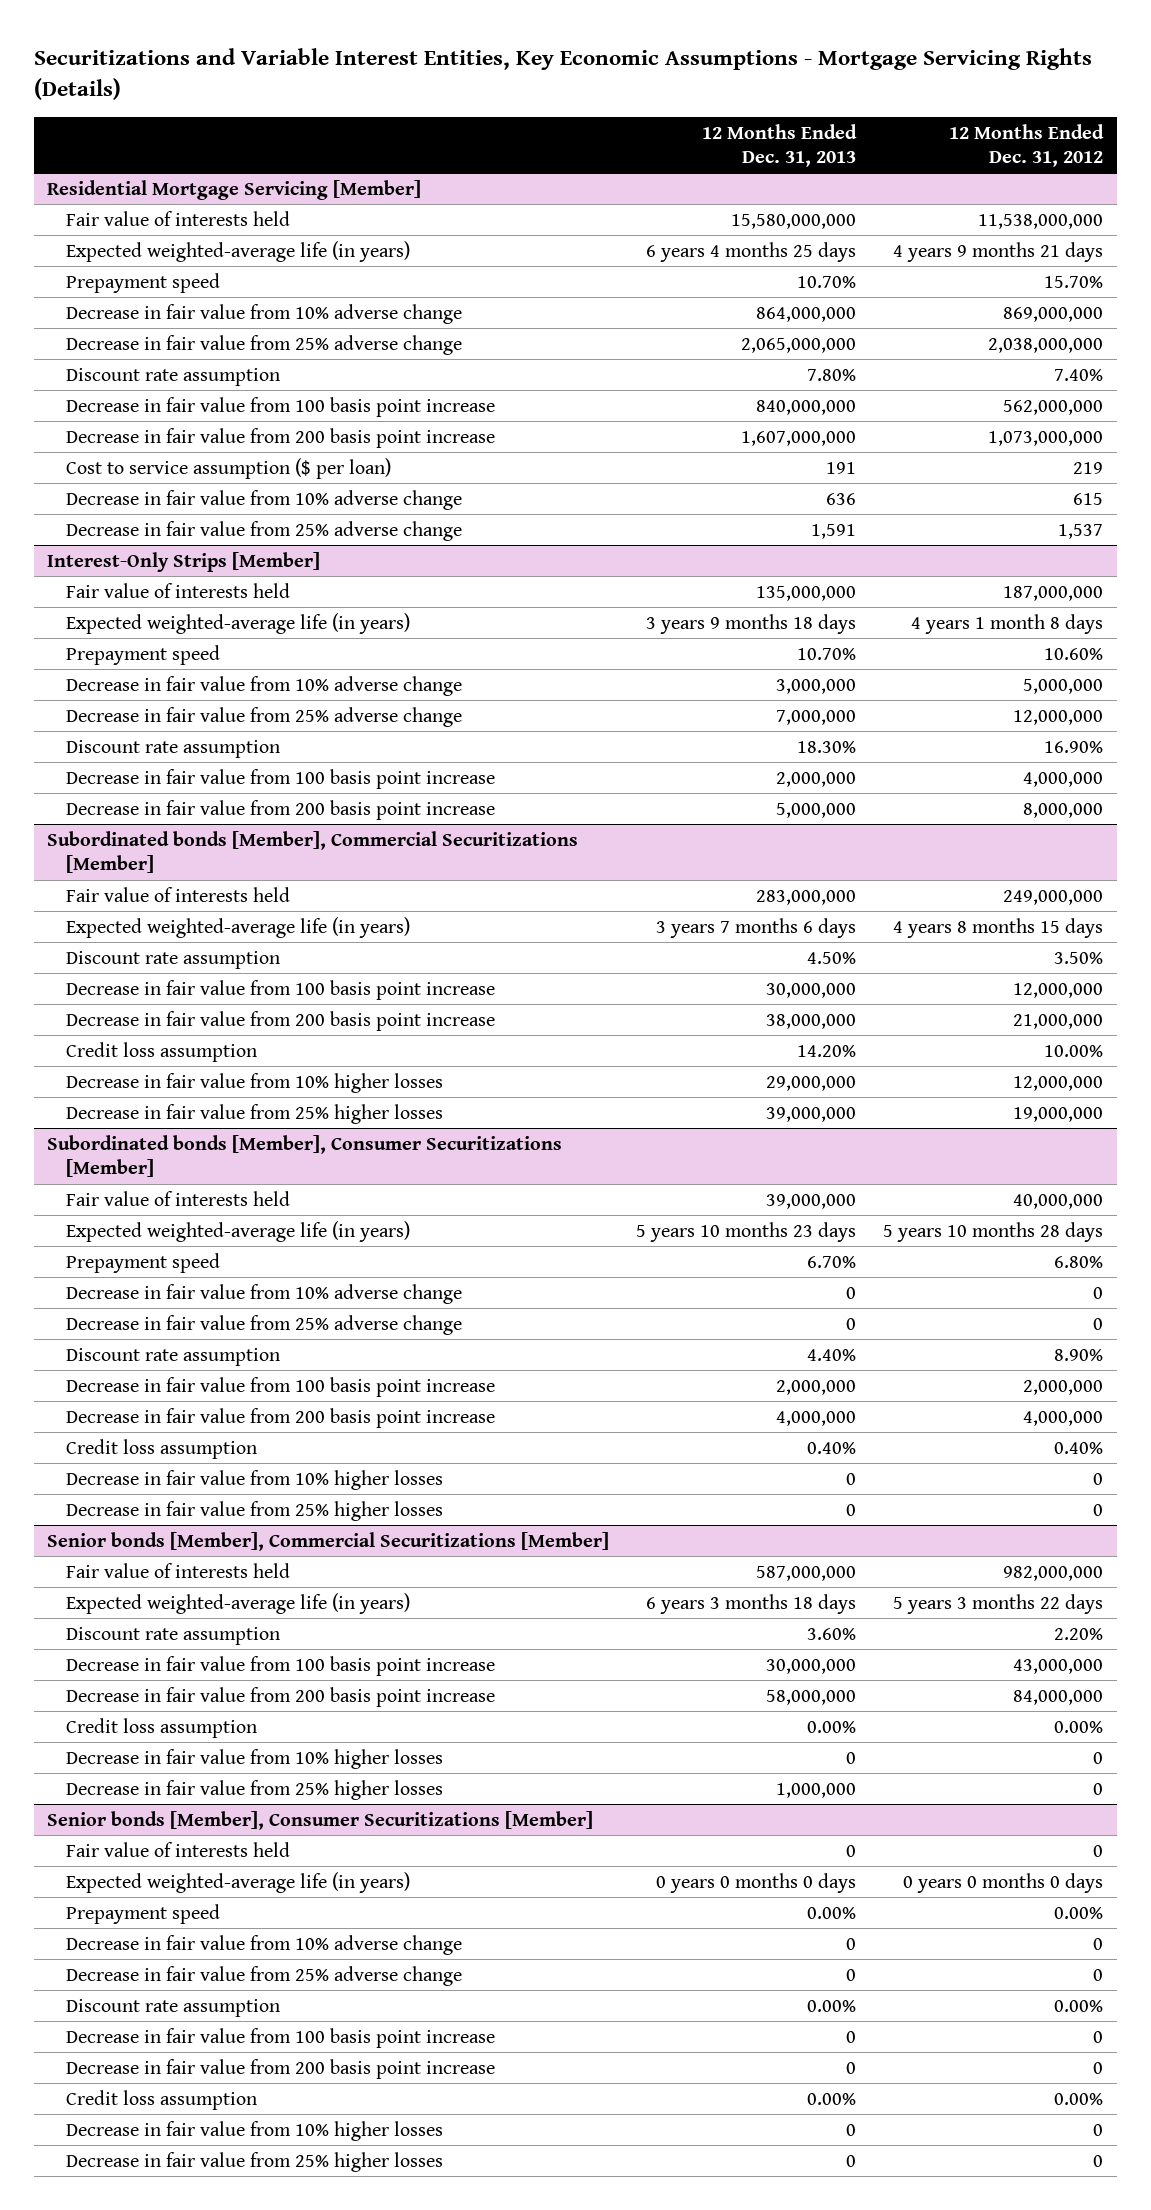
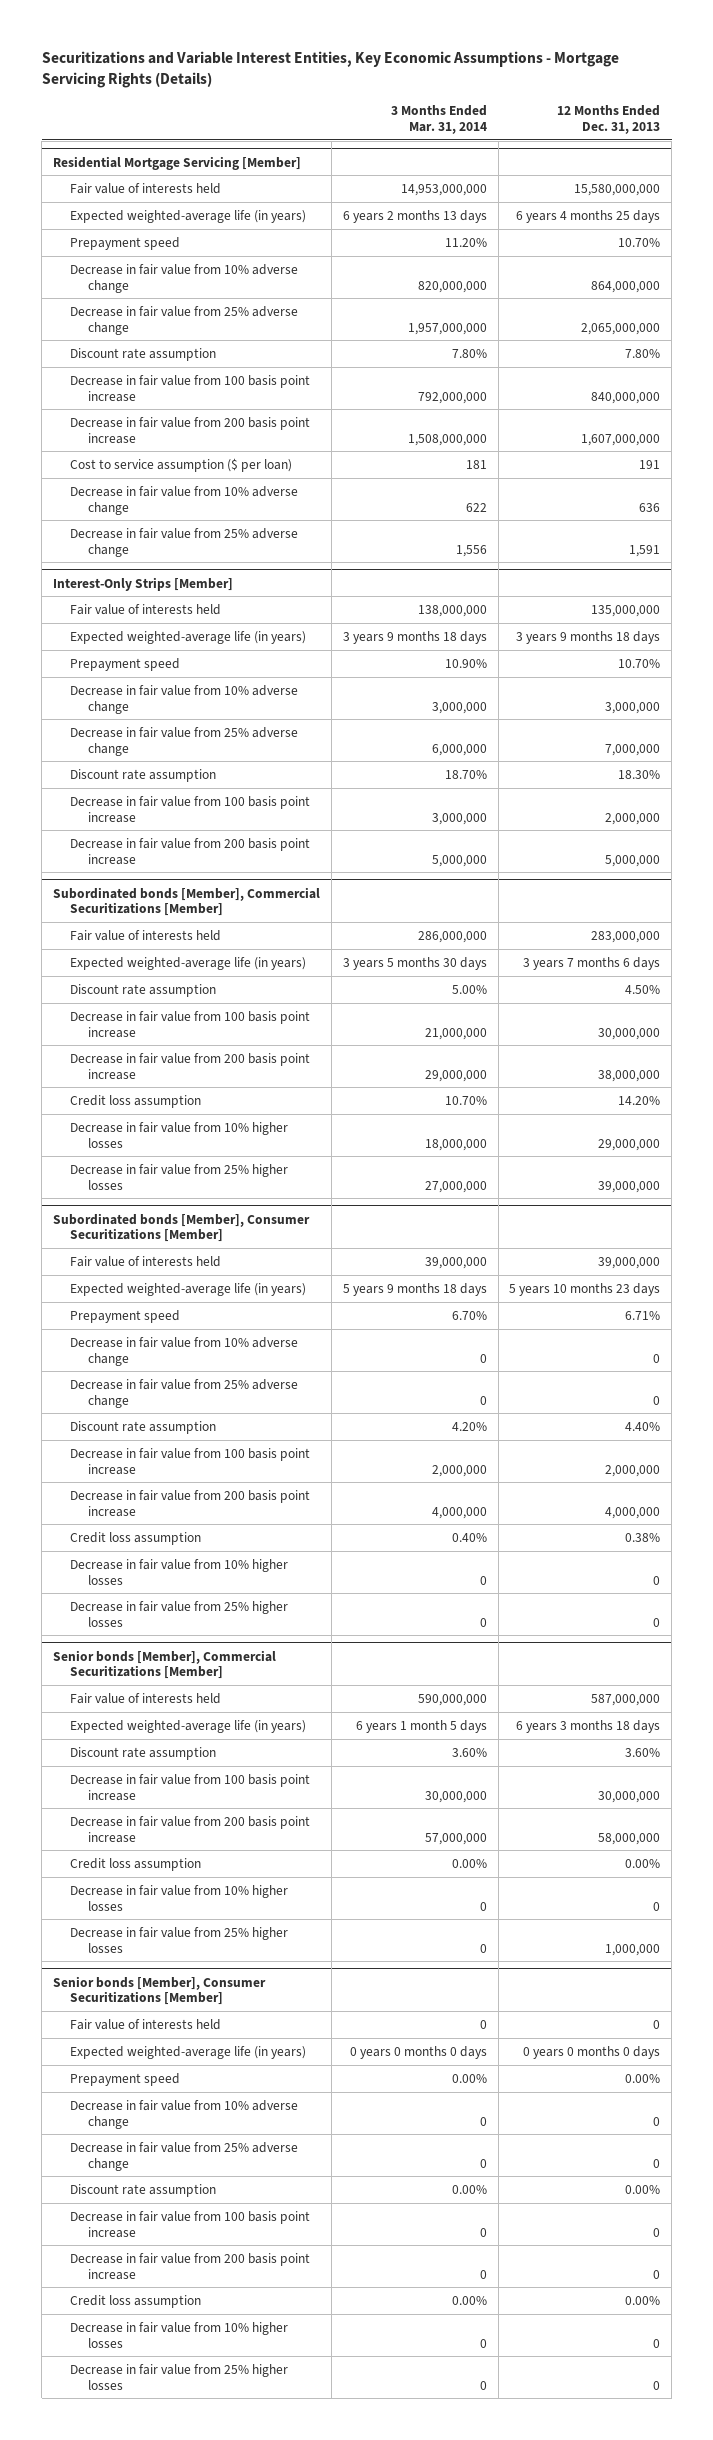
- | 12 Months Ended Dec. 31, 2013 | 12 Months Ended Dec. 31, 2012
+ | 3 Months Ended Mar. 31, 2014 | 12 Months Ended Dec. 31, 2013
@ Subordinated bonds [Member], Consumer Securitizations [Member]
- Prepayment speed | 6.70% | 6.80%
+ Prepayment speed | 6.70% | 6.71%
- Credit loss assumption | 0.40% | 0.40%
+ Credit loss assumption | 0.40% | 0.38%

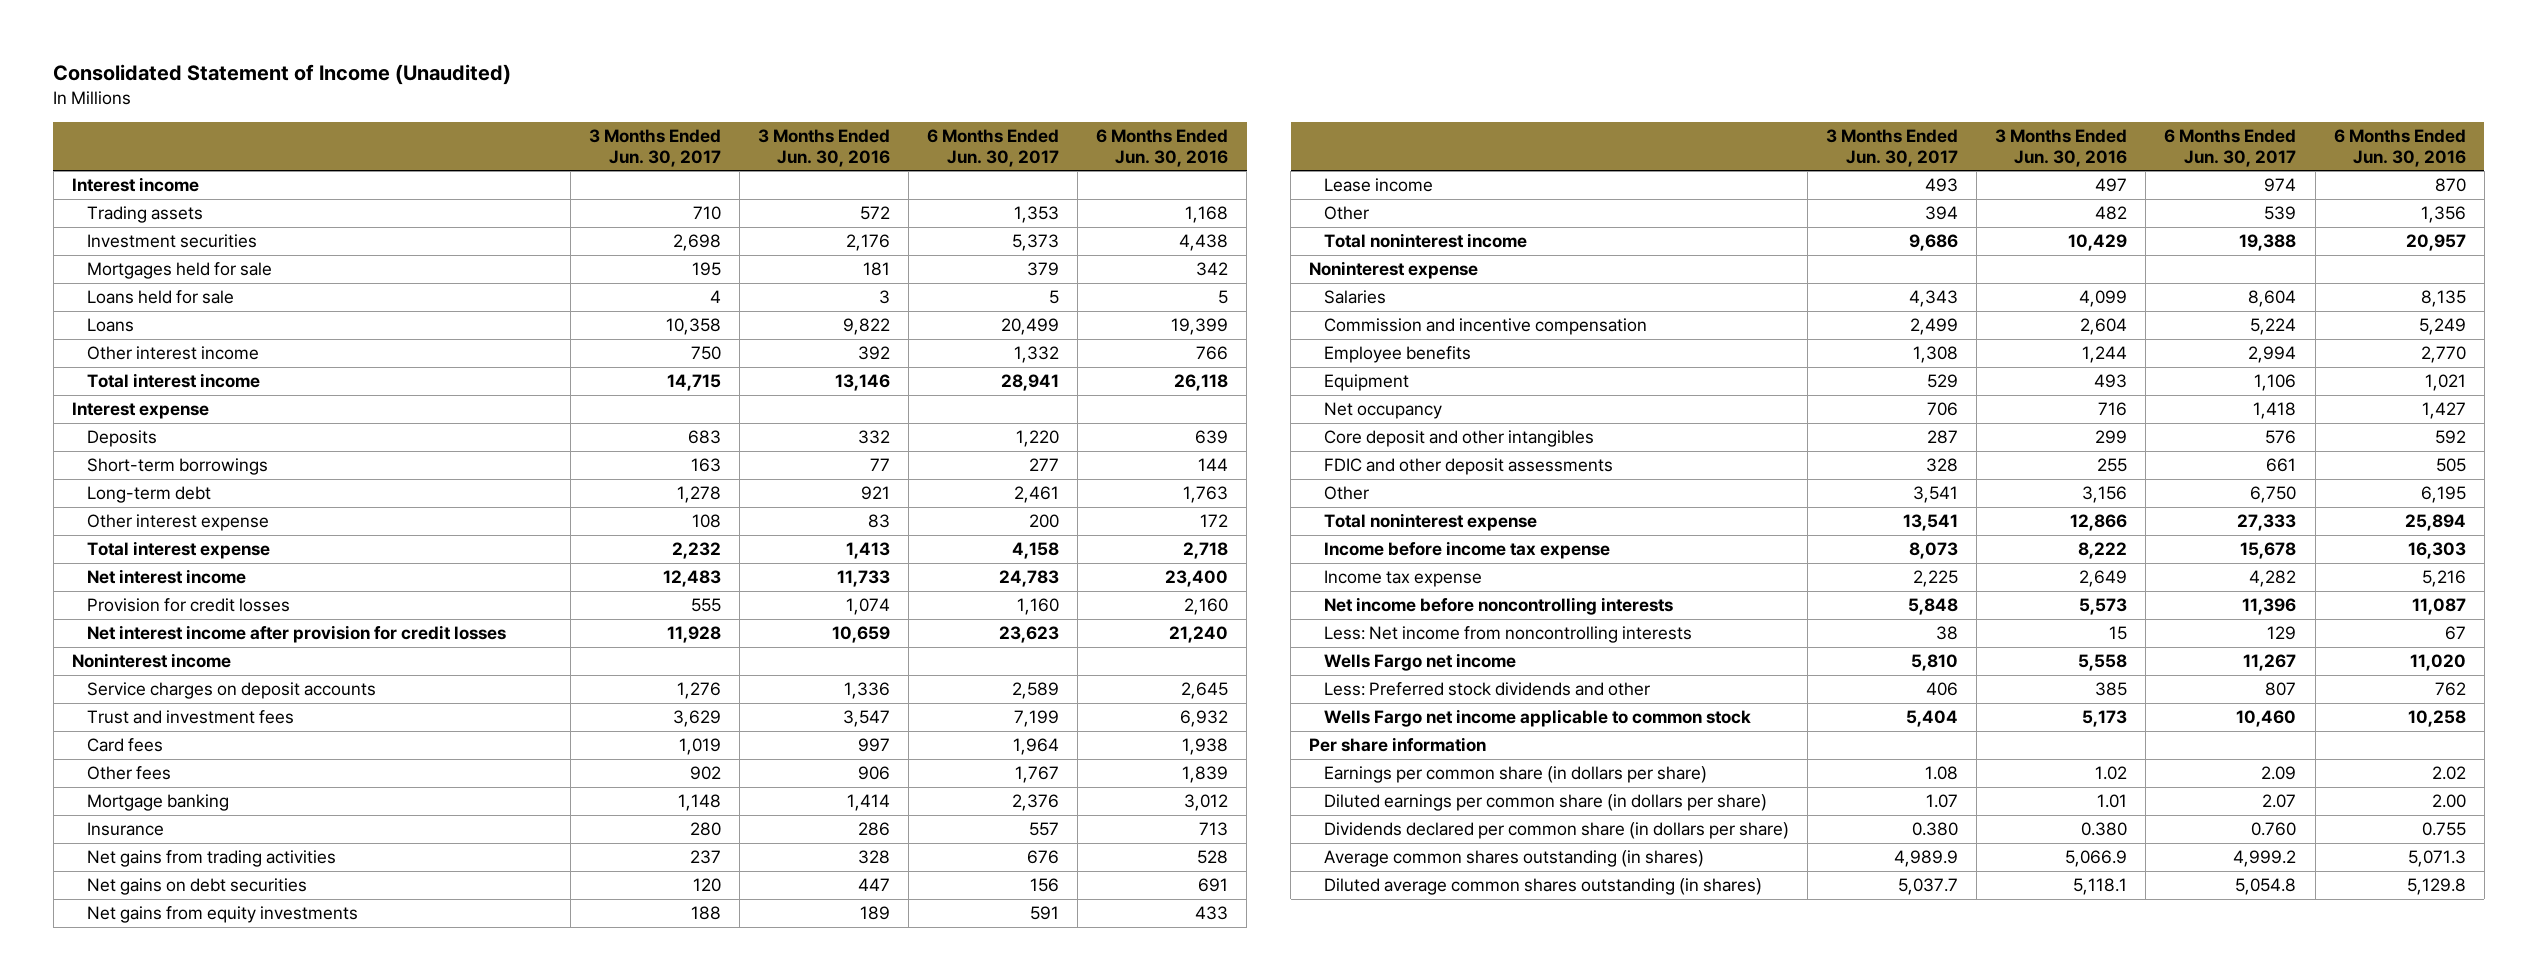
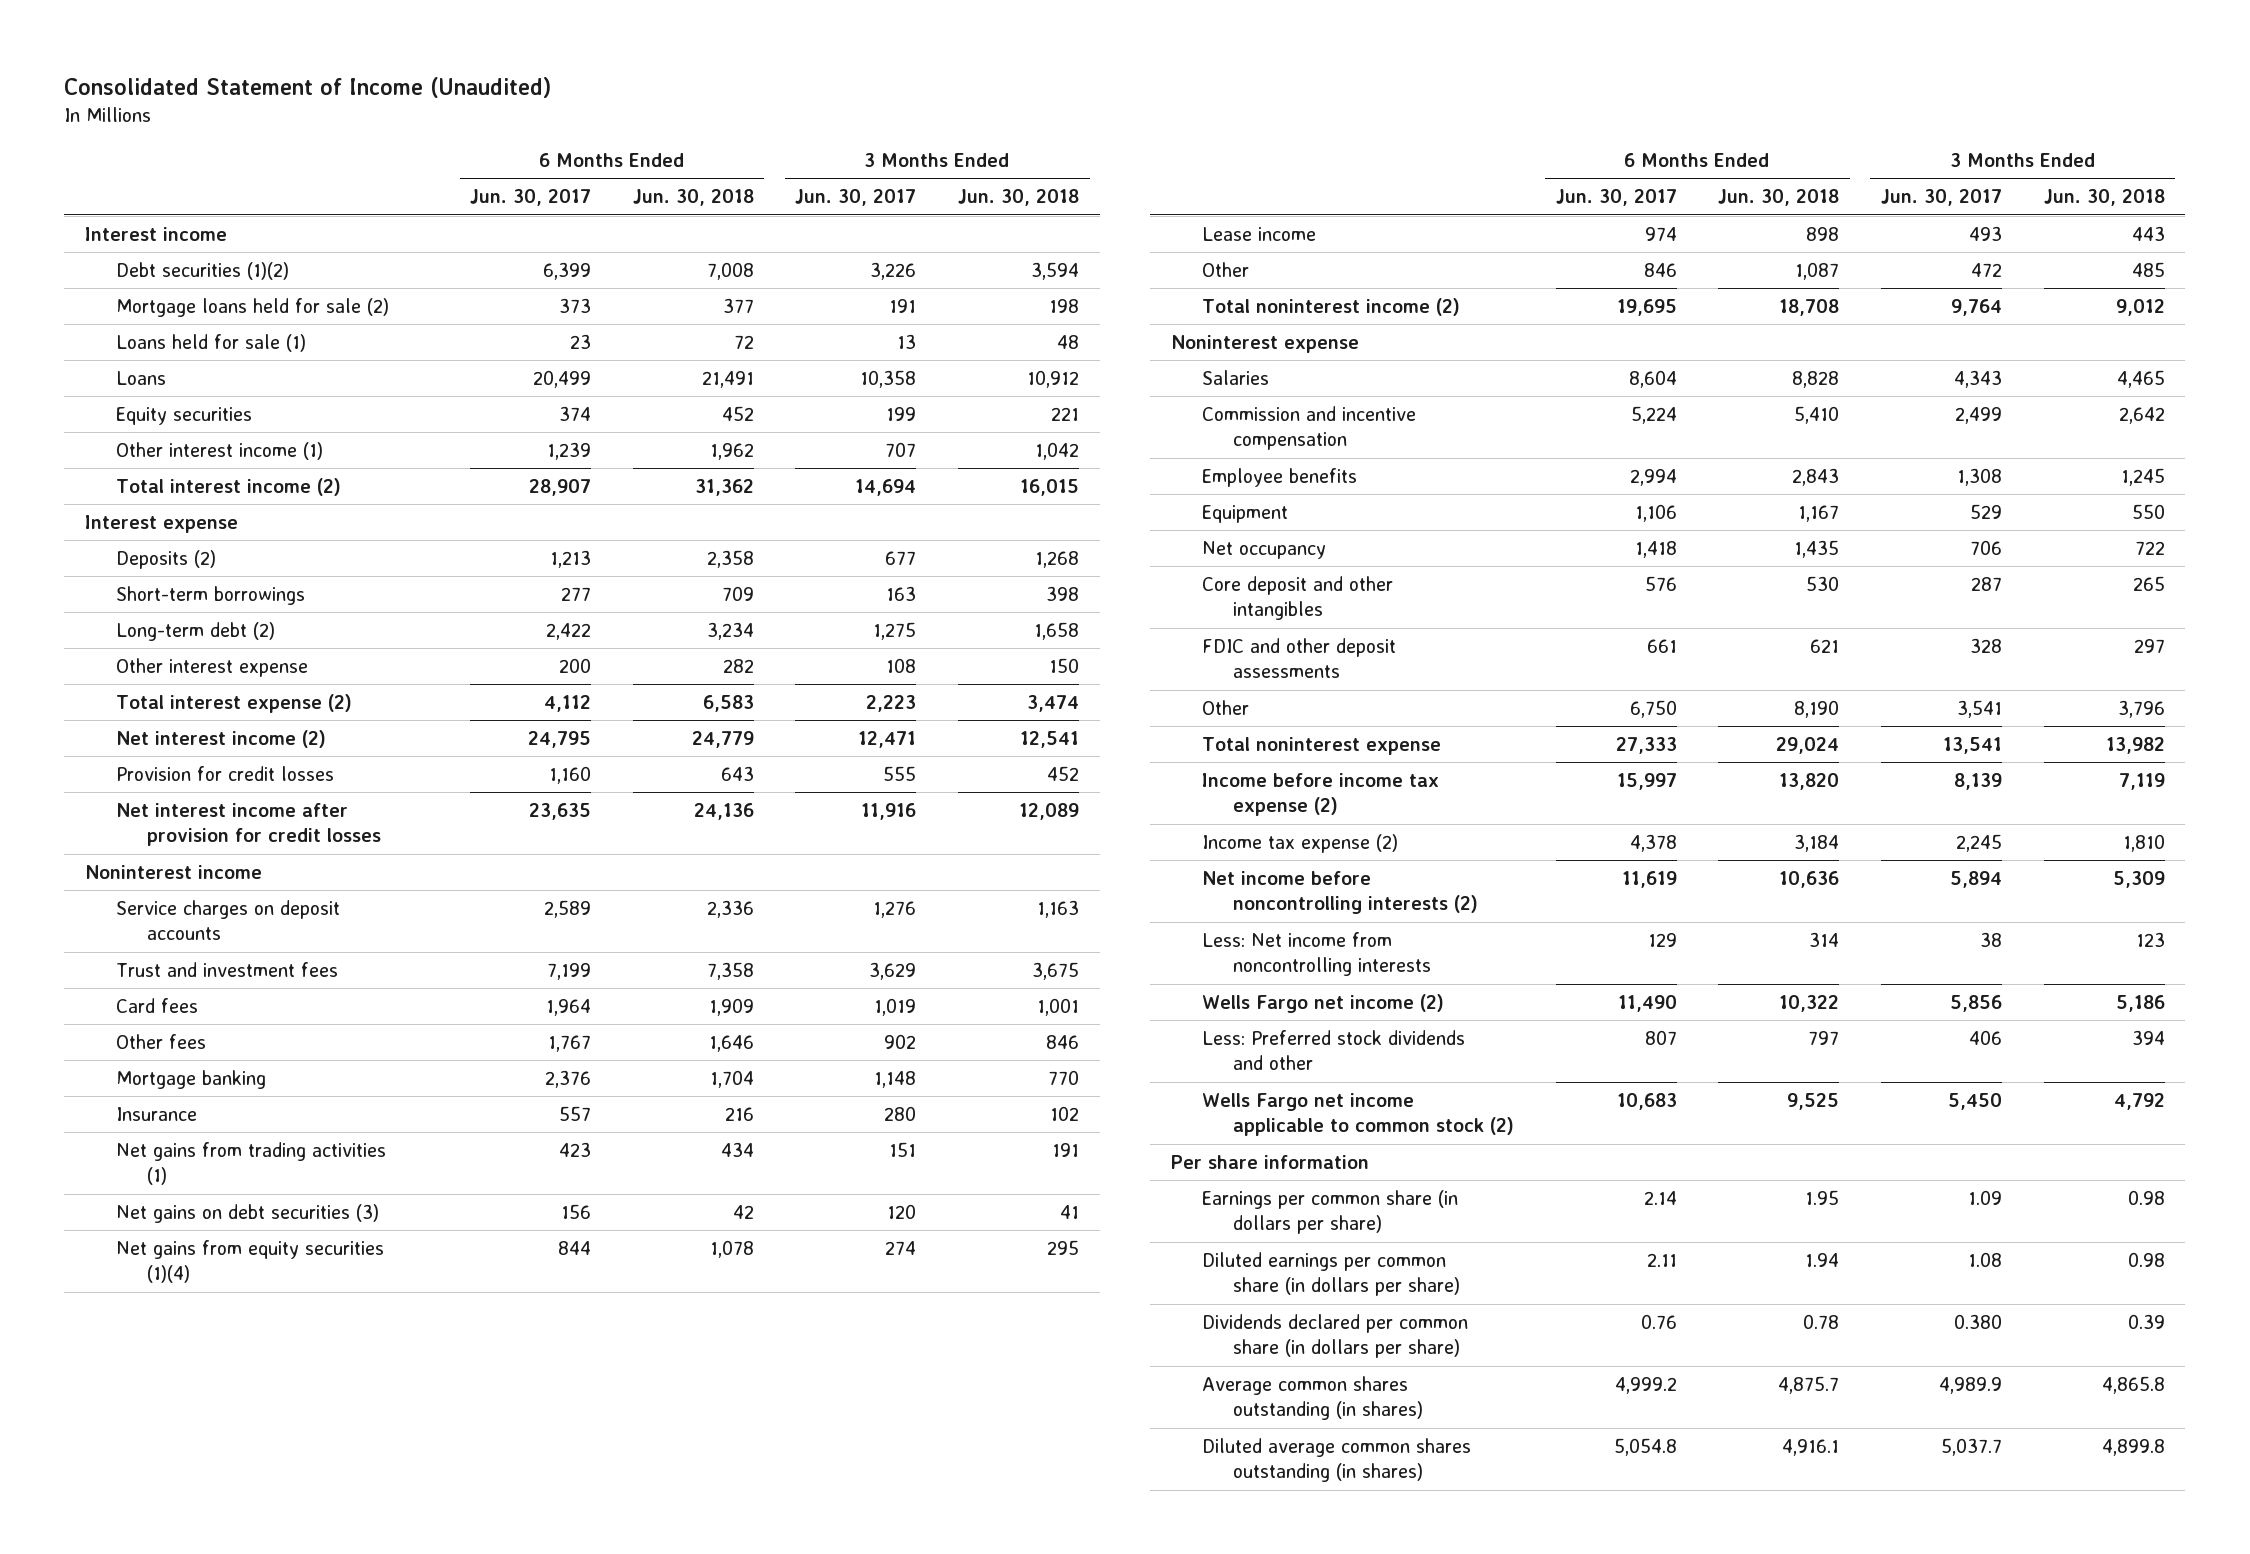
- | 3 Months Ended Jun. 30, 2017 | 3 Months Ended Jun. 30, 2016 | 6 Months Ended Jun. 30, 2017 | 6 Months Ended Jun. 30, 2016
+ | 6 Months Ended Jun. 30, 2017 | 6 Months Ended Jun. 30, 2018 | 3 Months Ended Jun. 30, 2017 | 3 Months Ended Jun. 30, 2018
- Trading assets | 710 | 572 | 1,353 | 1,168
- Investment securities | 2,698 | 2,176 | 5,373 | 4,438
- Mortgages held for sale | 195 | 181 | 379 | 342
- Loans held for sale | 4 | 3 | 5 | 5
+ Debt securities (1)(2) | 6,399 | 7,008 | 3,226 | 3,594
+ Mortgage loans held for sale (2) | 373 | 377 | 191 | 198
+ Loans held for sale (1) | 23 | 72 | 13 | 48
- Other interest income | 750 | 392 | 1,332 | 766
- Total interest income | 14,715 | 13,146 | 28,941 | 26,118
+ Equity securities | 374 | 452 | 199 | 221
+ Other interest income (1) | 1,239 | 1,962 | 707 | 1,042
+ Total interest income (2) | 28,907 | 31,362 | 14,694 | 16,015
- Deposits | 683 | 332 | 1,220 | 639
+ Deposits (2) | 1,213 | 2,358 | 677 | 1,268
- Long-term debt | 1,278 | 921 | 2,461 | 1,763
+ Long-term debt (2) | 2,422 | 3,234 | 1,275 | 1,658
- Total interest expense | 2,232 | 1,413 | 4,158 | 2,718
- Net interest income | 12,483 | 11,733 | 24,783 | 23,400
+ Total interest expense (2) | 4,112 | 6,583 | 2,223 | 3,474
+ Net interest income (2) | 24,795 | 24,779 | 12,471 | 12,541
- Net interest income after provision for credit losses | 11,928 | 10,659 | 23,623 | 21,240
+ Net interest income after provision for credit losses | 23,635 | 24,136 | 11,916 | 12,089
- Net gains from trading activities | 237 | 328 | 676 | 528
- Net gains on debt securities | 120 | 447 | 156 | 691
- Net gains from equity investments | 188 | 189 | 591 | 433
+ Net gains from trading activities (1) | 423 | 434 | 151 | 191
+ Net gains on debt securities (3) | 156 | 42 | 120 | 41
+ Net gains from equity securities (1)(4) | 844 | 1,078 | 274 | 295
- Other | 394 | 482 | 539 | 1,356
- Total noninterest income | 9,686 | 10,429 | 19,388 | 20,957
+ Other | 846 | 1,087 | 472 | 485
+ Total noninterest income (2) | 19,695 | 18,708 | 9,764 | 9,012
- Income before income tax expense | 8,073 | 8,222 | 15,678 | 16,303
- Income tax expense | 2,225 | 2,649 | 4,282 | 5,216
- Net income before noncontrolling interests | 5,848 | 5,573 | 11,396 | 11,087
+ Income before income tax expense (2) | 15,997 | 13,820 | 8,139 | 7,119
+ Income tax expense (2) | 4,378 | 3,184 | 2,245 | 1,810
+ Net income before noncontrolling interests (2) | 11,619 | 10,636 | 5,894 | 5,309
- Wells Fargo net income | 5,810 | 5,558 | 11,267 | 11,020
+ Wells Fargo net income (2) | 11,490 | 10,322 | 5,856 | 5,186
- Wells Fargo net income applicable to common stock | 5,404 | 5,173 | 10,460 | 10,258
+ Wells Fargo net income applicable to common stock (2) | 10,683 | 9,525 | 5,450 | 4,792
- Earnings per common share (in dollars per share) | 1.08 | 1.02 | 2.09 | 2.02
- Diluted earnings per common share (in dollars per share) | 1.07 | 1.01 | 2.07 | 2.00
- Dividends declared per common share (in dollars per share) | 0.380 | 0.380 | 0.760 | 0.755
+ Earnings per common share (in dollars per share) | 2.14 | 1.95 | 1.09 | 0.98
+ Diluted earnings per common share (in dollars per share) | 2.11 | 1.94 | 1.08 | 0.98
+ Dividends declared per common share (in dollars per share) | 0.76 | 0.78 | 0.380 | 0.39

